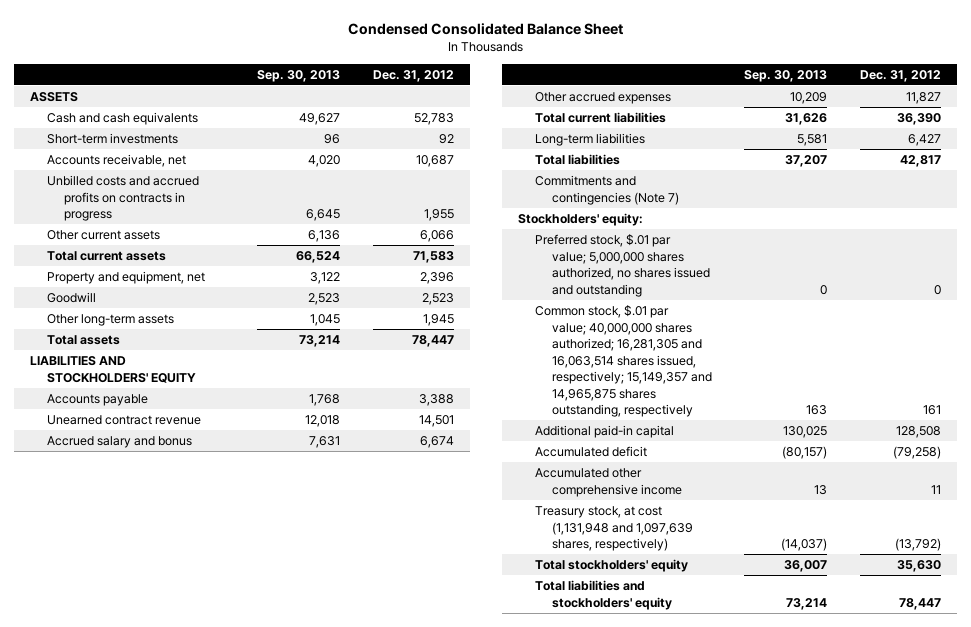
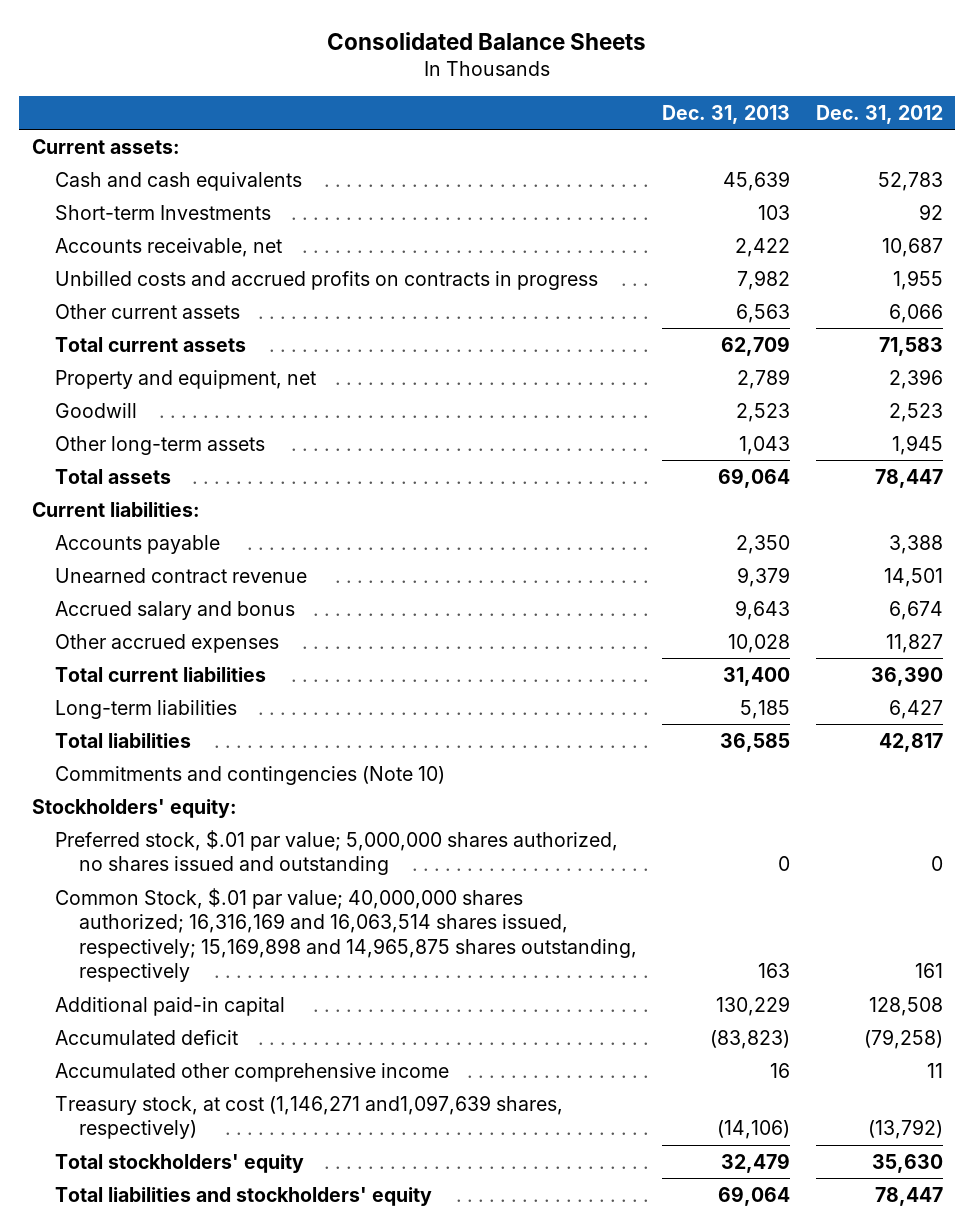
- Condensed Consolidated Balance Sheet
+ Consolidated Balance Sheets
- | Sep. 30, 2013 | Dec. 31, 2012
+ | Dec. 31, 2013 | Dec. 31, 2012
- ASSETS
+ Current assets:
- Short-term investments | 96 | 92
+ Short-term Investments | 103 | 92
- LIABILITIES AND STOCKHOLDERS' EQUITY
+ Current liabilities:
- Commitments and contingencies (Note 7)
+ Commitments and contingencies (Note 10)
- Common stock, $.01 par value; 40,000,000 shares authorized; 16,281,305 and 16,063,514 shares issued, respectively; 15,149,357 and 14,965,875 shares outstanding, respectively | 163 | 161
+ Common Stock, $.01 par value; 40,000,000 shares authorized; 16,316,169 and 16,063,514 shares issued, respectively; 15,169,898 and 14,965,875 shares outstanding, respectively | 163 | 161
- Treasury stock, at cost (1,131,948 and 1,097,639 shares, respectively) | (14,037) | (13,792)
+ Treasury stock, at cost (1,146,271 and1,097,639 shares, respectively) | (14,106) | (13,792)

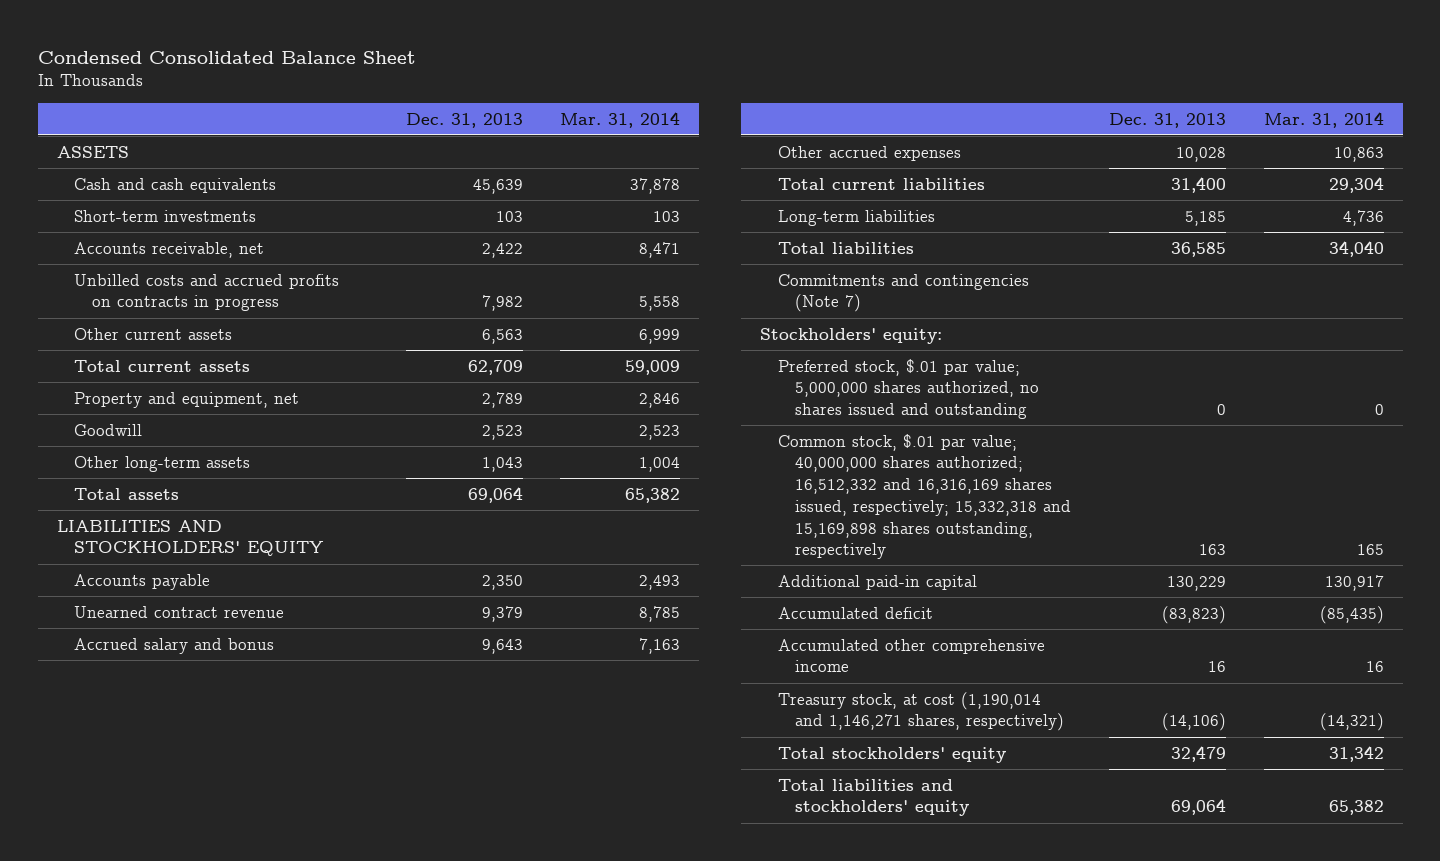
- Consolidated Balance Sheets
+ Condensed Consolidated Balance Sheet
- | Dec. 31, 2013 | Dec. 31, 2012
+ | Dec. 31, 2013 | Mar. 31, 2014
- Current assets:
+ ASSETS
- Short-term Investments | 103 | 92
+ Short-term investments | 103 | 103
- Current liabilities:
+ LIABILITIES AND STOCKHOLDERS' EQUITY
- Commitments and contingencies (Note 10)
+ Commitments and contingencies (Note 7)
- Common Stock, $.01 par value; 40,000,000 shares authorized; 16,316,169 and 16,063,514 shares issued, respectively; 15,169,898 and 14,965,875 shares outstanding, respectively | 163 | 161
+ Common stock, $.01 par value; 40,000,000 shares authorized; 16,512,332 and 16,316,169 shares issued, respectively; 15,332,318 and 15,169,898 shares outstanding, respectively | 163 | 165
- Treasury stock, at cost (1,146,271 and1,097,639 shares, respectively) | (14,106) | (13,792)
+ Treasury stock, at cost (1,190,014 and 1,146,271 shares, respectively) | (14,106) | (14,321)

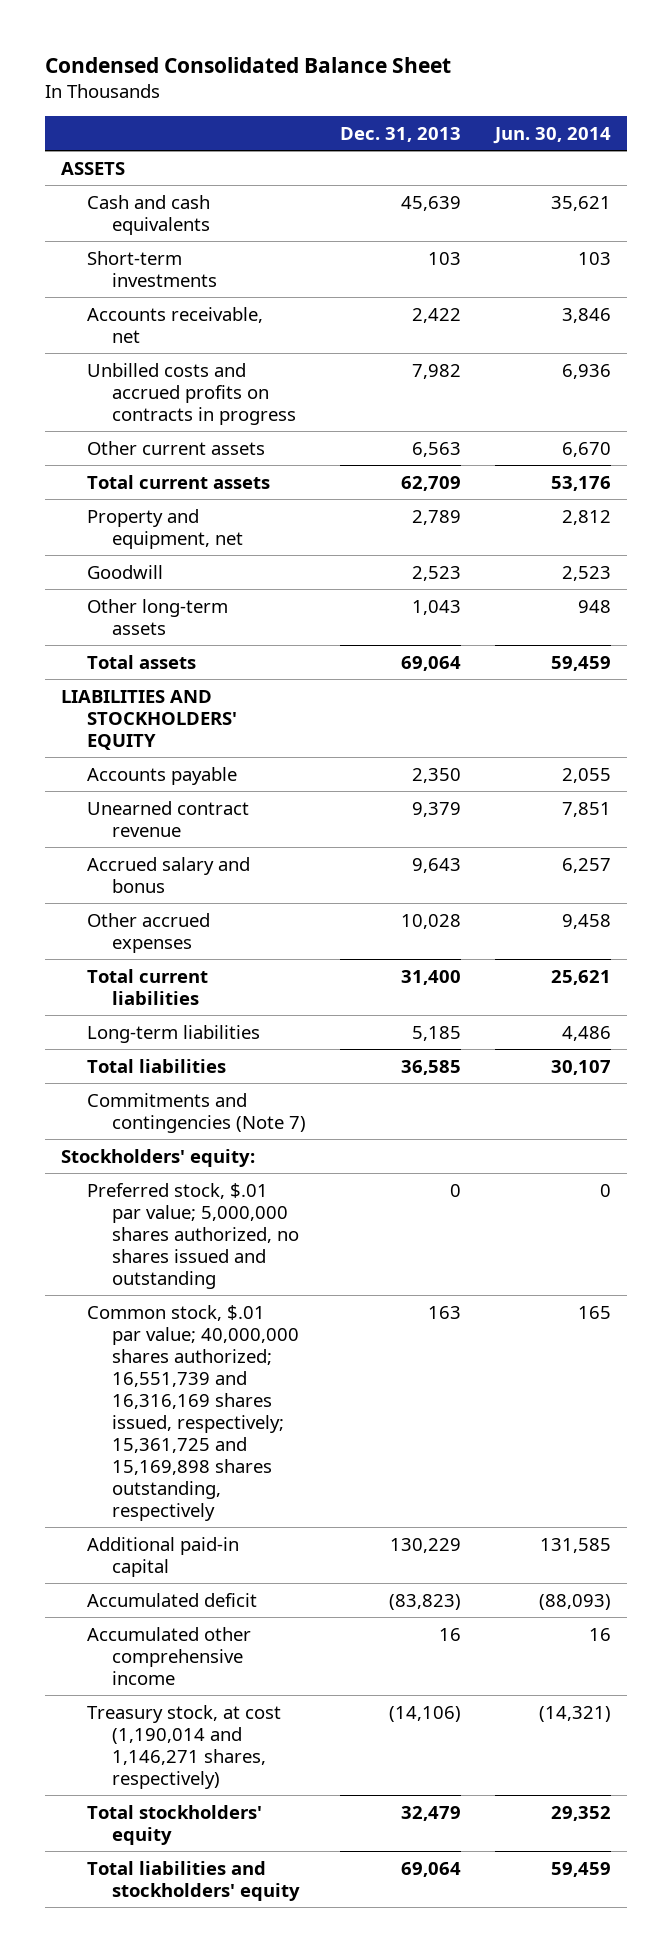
- | Dec. 31, 2013 | Mar. 31, 2014
+ | Dec. 31, 2013 | Jun. 30, 2014
- Common stock, $.01 par value; 40,000,000 shares authorized; 16,512,332 and 16,316,169 shares issued, respectively; 15,332,318 and 15,169,898 shares outstanding, respectively | 163 | 165
+ Common stock, $.01 par value; 40,000,000 shares authorized; 16,551,739 and 16,316,169 shares issued, respectively; 15,361,725 and 15,169,898 shares outstanding, respectively | 163 | 165

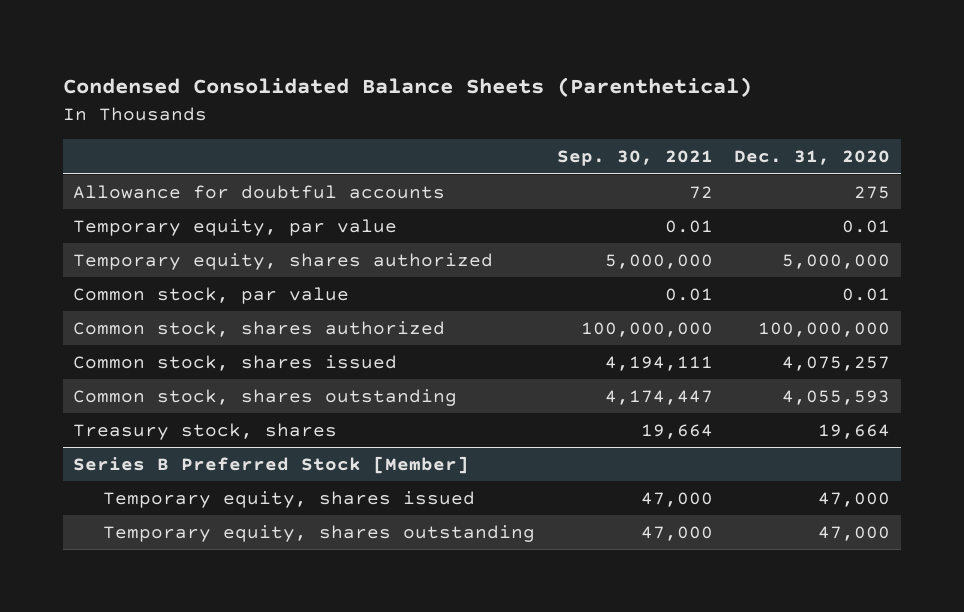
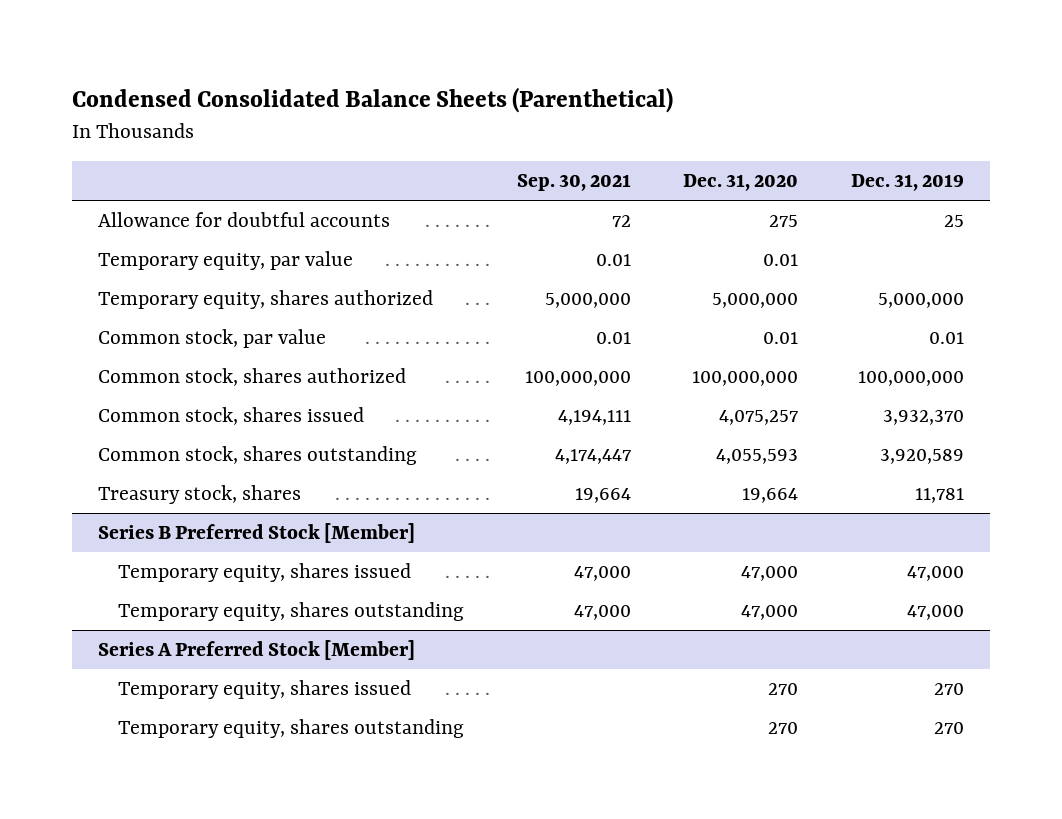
- | Sep. 30, 2021 | Dec. 31, 2020
+ | Sep. 30, 2021 | Dec. 31, 2020 | Dec. 31, 2019
+ Series A Preferred Stock [Member]
+ Temporary equity, shares issued | | 270 | 270
+ Temporary equity, shares outstanding | | 270 | 270

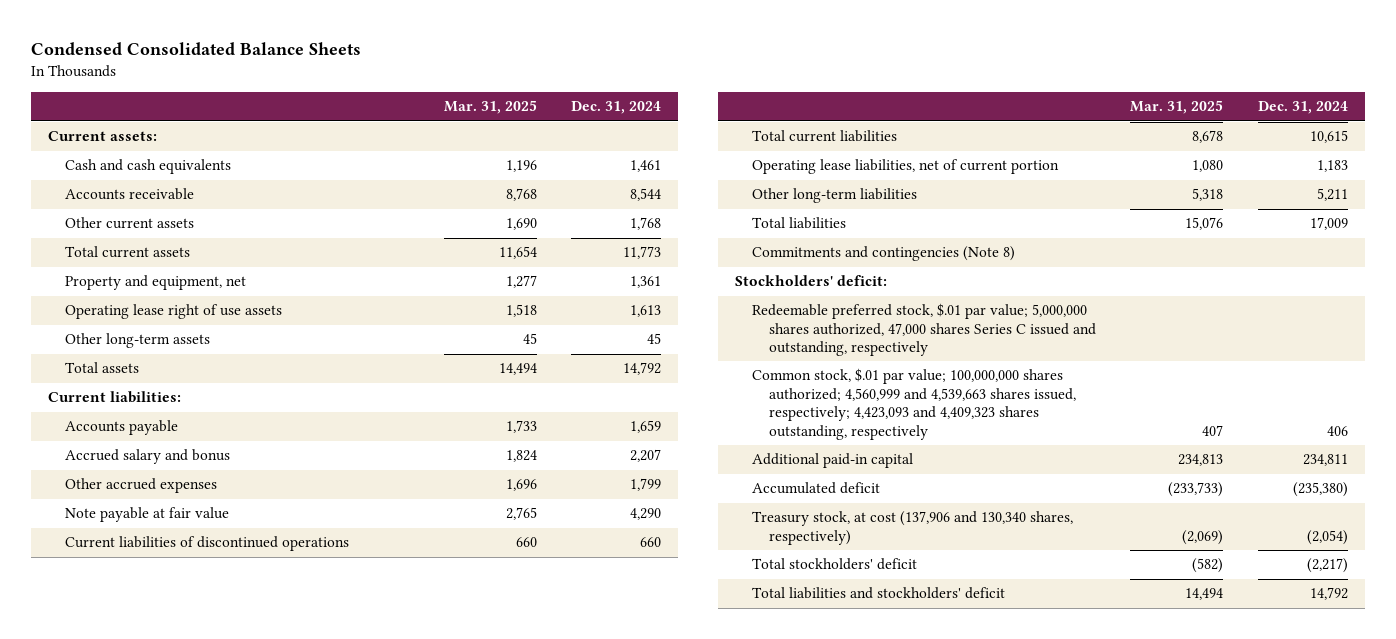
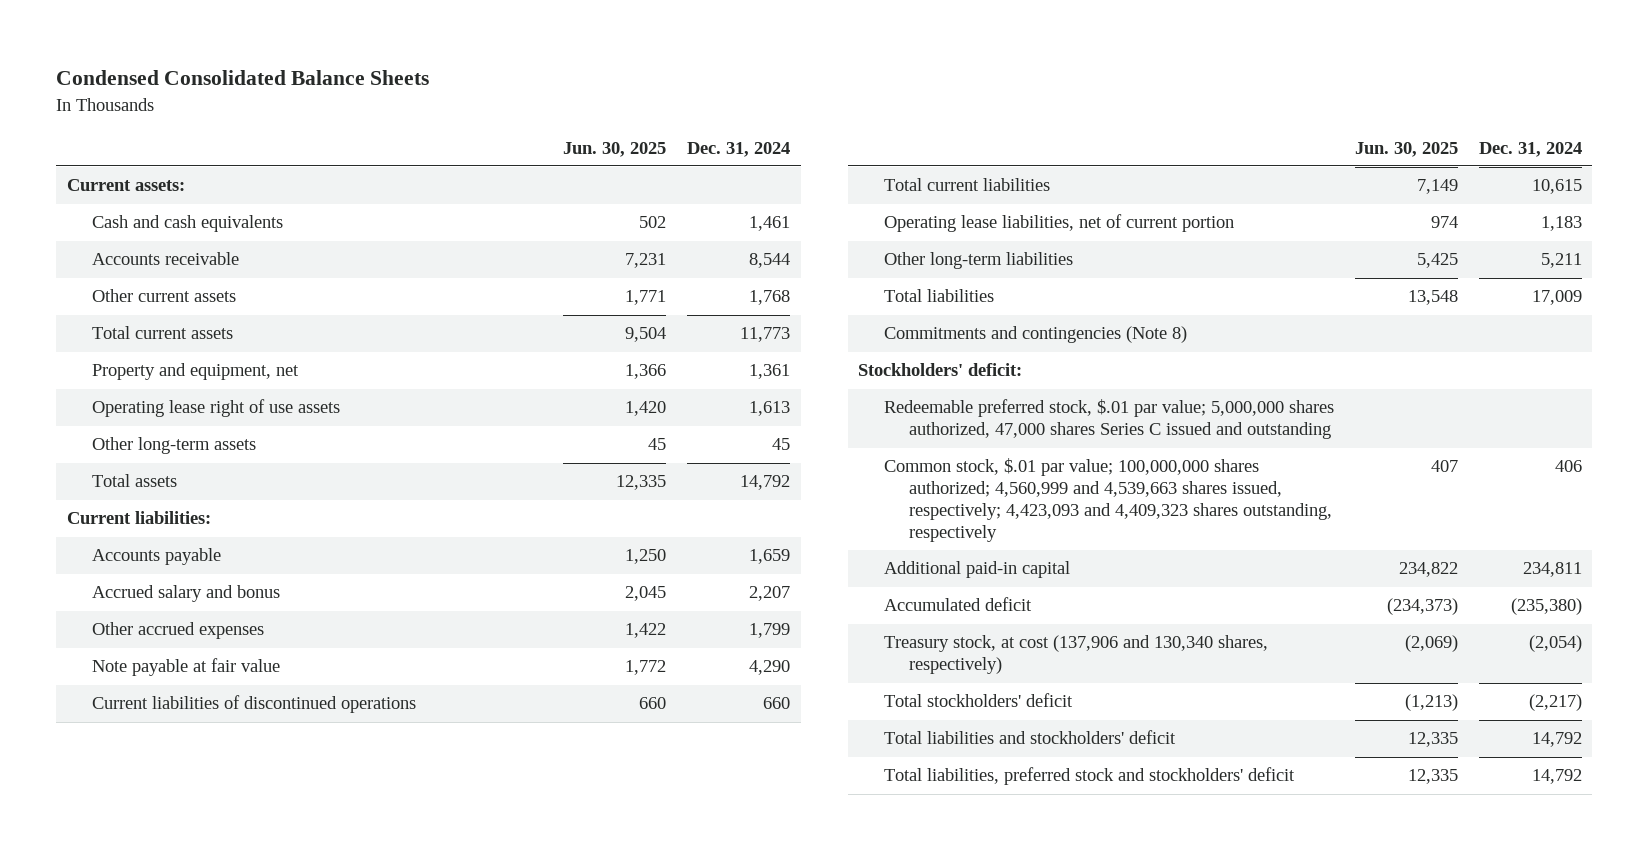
- | Mar. 31, 2025 | Dec. 31, 2024
+ | Jun. 30, 2025 | Dec. 31, 2024
- Redeemable preferred stock, $.01 par value; 5,000,000 shares authorized, 47,000 shares Series C issued and outstanding, respectively
+ Redeemable preferred stock, $.01 par value; 5,000,000 shares authorized, 47,000 shares Series C issued and outstanding
+ Total liabilities, preferred stock and stockholders' deficit | 12,335 | 14,792

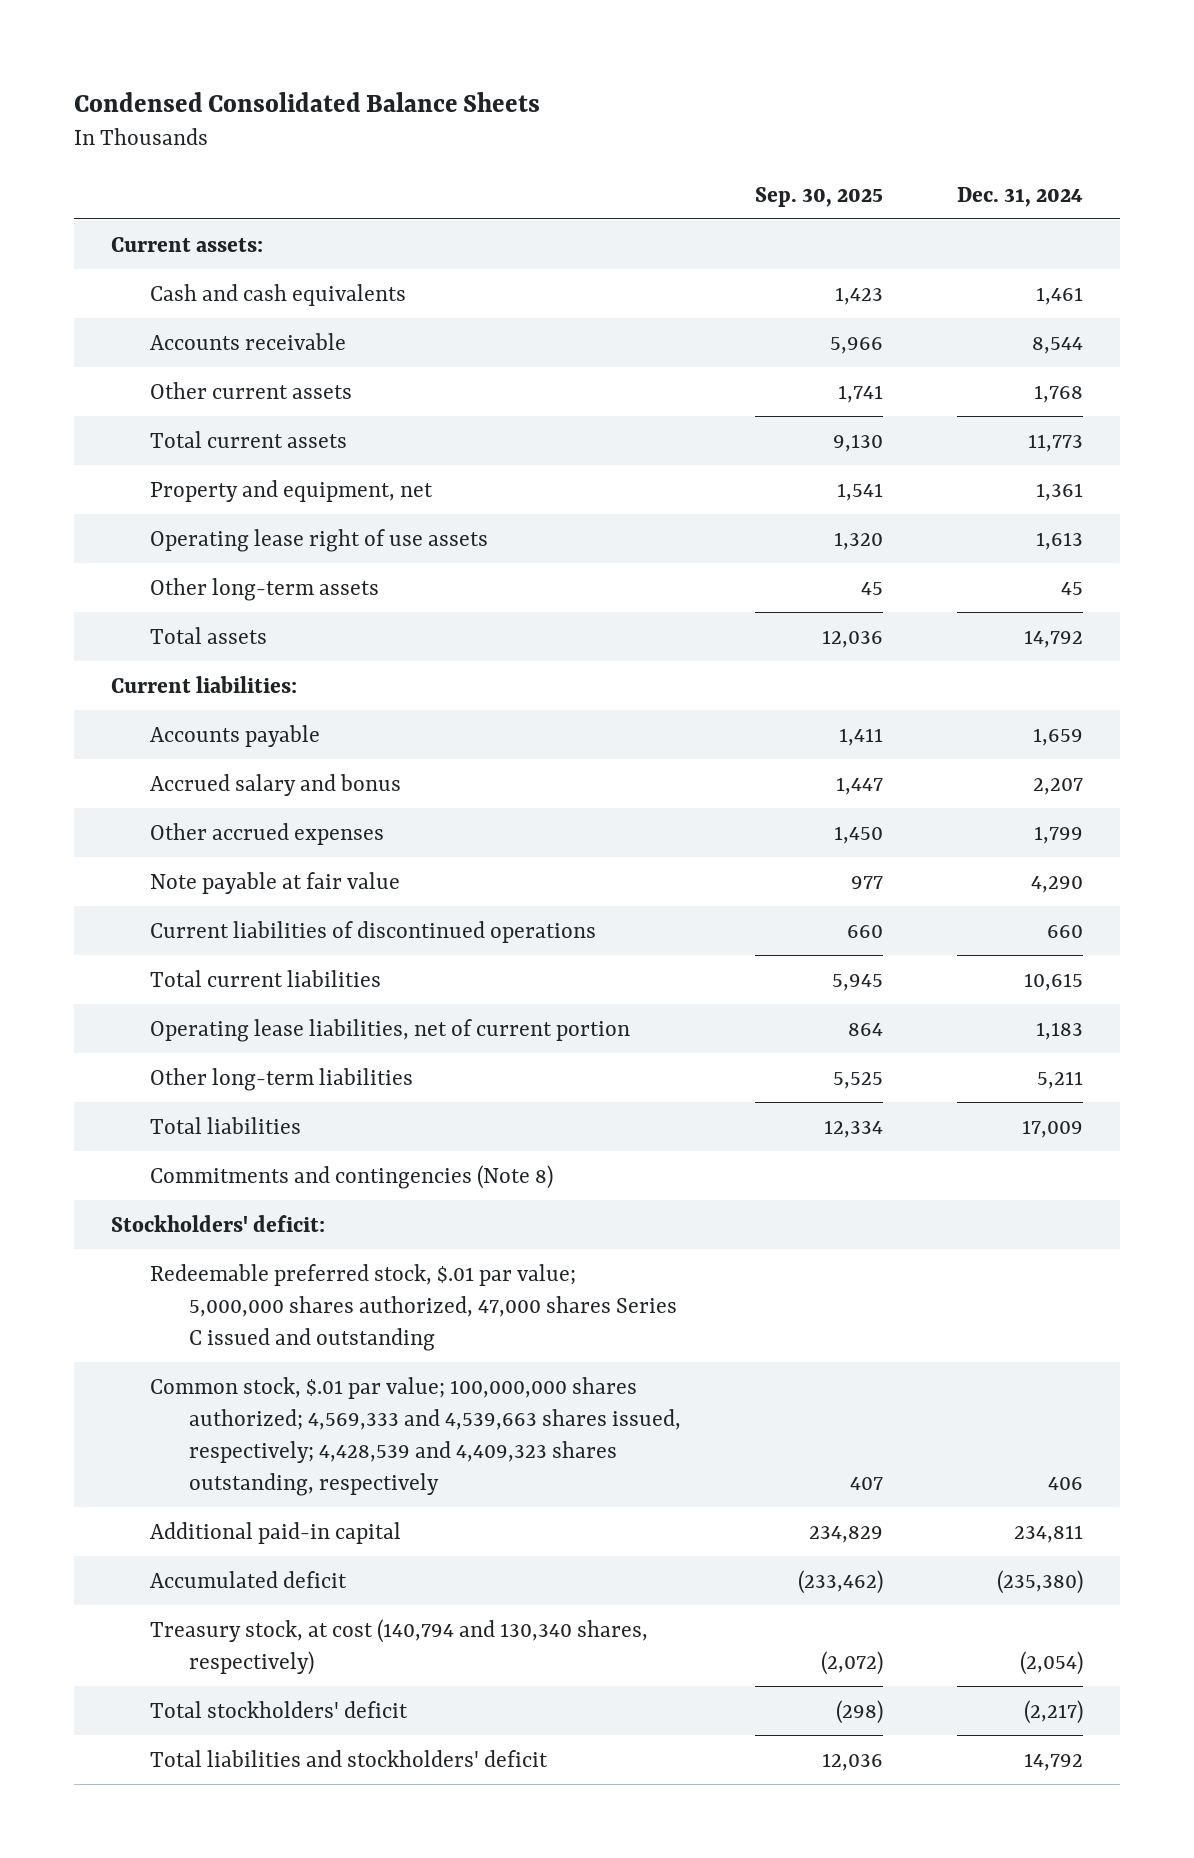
- | Jun. 30, 2025 | Dec. 31, 2024
+ | Sep. 30, 2025 | Dec. 31, 2024
- Common stock, $.01 par value; 100,000,000 shares authorized; 4,560,999 and 4,539,663 shares issued, respectively; 4,423,093 and 4,409,323 shares outstanding, respectively | 407 | 406
+ Common stock, $.01 par value; 100,000,000 shares authorized; 4,569,333 and 4,539,663 shares issued, respectively; 4,428,539 and 4,409,323 shares outstanding, respectively | 407 | 406
- Treasury stock, at cost (137,906 and 130,340 shares, respectively) | (2,069) | (2,054)
+ Treasury stock, at cost (140,794 and 130,340 shares, respectively) | (2,072) | (2,054)
- Total liabilities, preferred stock and stockholders' deficit | 12,335 | 14,792

